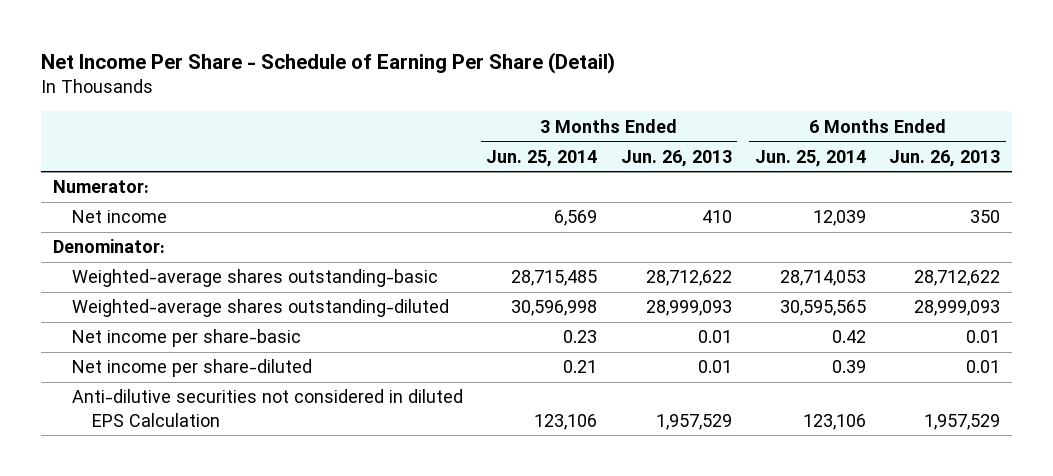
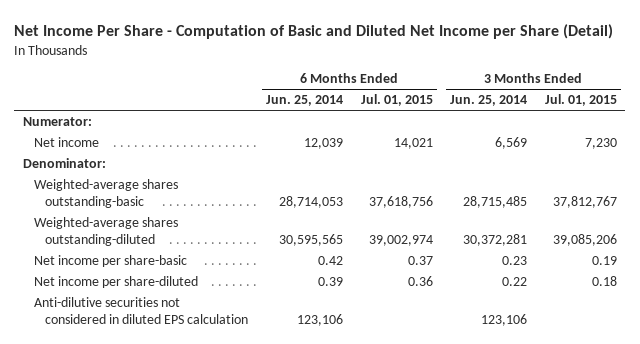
- Net Income Per Share - Schedule of Earning Per Share (Detail)
+ Net Income Per Share - Computation of Basic and Diluted Net Income per Share (Detail)
- | 3 Months Ended Jun. 25, 2014 | 3 Months Ended Jun. 26, 2013 | 6 Months Ended Jun. 25, 2014 | 6 Months Ended Jun. 26, 2013
+ | 6 Months Ended Jun. 25, 2014 | 6 Months Ended Jul. 01, 2015 | 3 Months Ended Jun. 25, 2014 | 3 Months Ended Jul. 01, 2015
- Weighted-average shares outstanding-diluted | 30,596,998 | 28,999,093 | 30,595,565 | 28,999,093
+ Weighted-average shares outstanding-diluted | 30,595,565 | 39,002,974 | 30,372,281 | 39,085,206
- Net income per share-diluted | 0.21 | 0.01 | 0.39 | 0.01
- Anti-dilutive securities not considered in diluted EPS Calculation | 123,106 | 1,957,529 | 123,106 | 1,957,529
+ Net income per share-diluted | 0.39 | 0.36 | 0.22 | 0.18
+ Anti-dilutive securities not considered in diluted EPS calculation | 123,106 | | 123,106 |

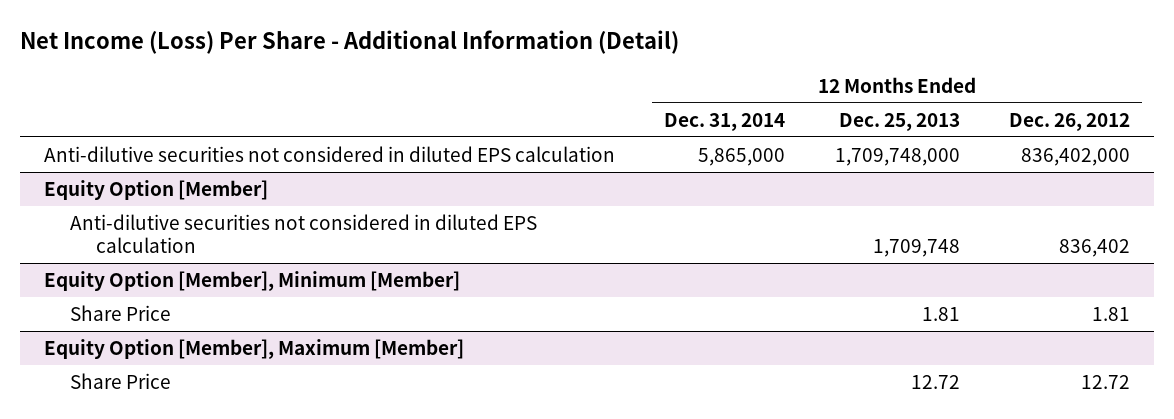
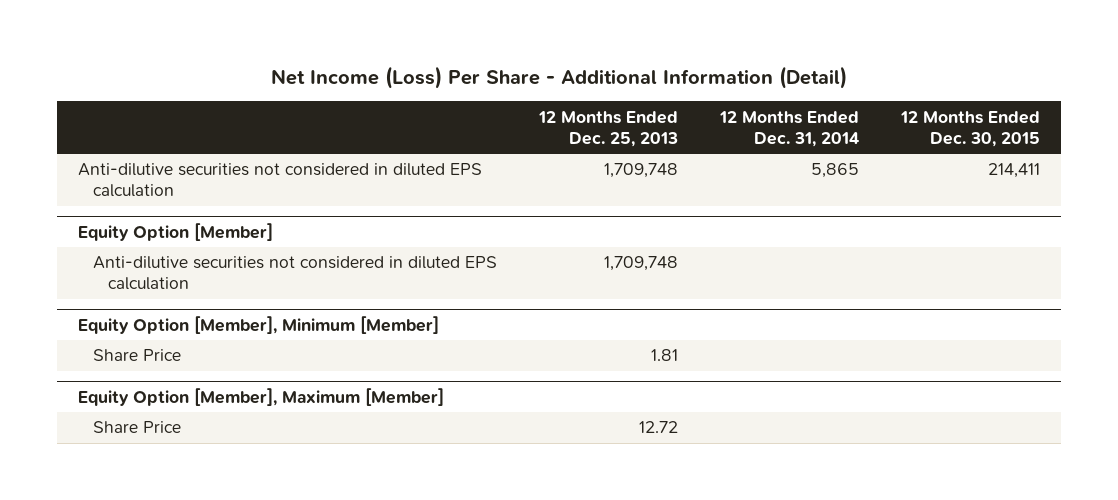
- | 12 Months Ended Dec. 31, 2014 | 12 Months Ended Dec. 25, 2013 | 12 Months Ended Dec. 26, 2012
+ | 12 Months Ended Dec. 25, 2013 | 12 Months Ended Dec. 31, 2014 | 12 Months Ended Dec. 30, 2015
- Anti-dilutive securities not considered in diluted EPS calculation | 5,865,000 | 1,709,748,000 | 836,402,000
+ Anti-dilutive securities not considered in diluted EPS calculation | 1,709,748 | 5,865 | 214,411

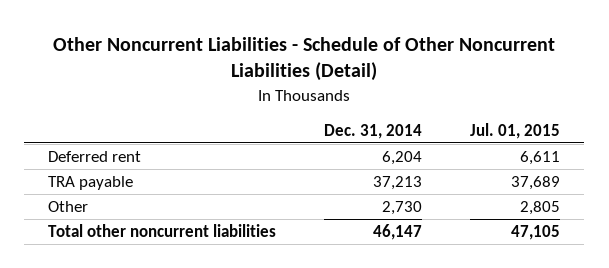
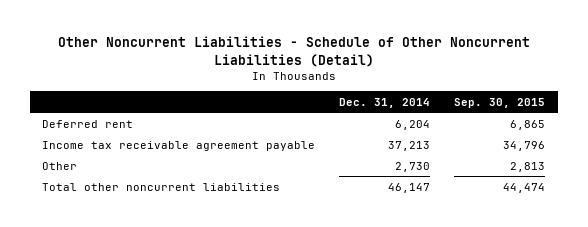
- | Dec. 31, 2014 | Jul. 01, 2015
+ | Dec. 31, 2014 | Sep. 30, 2015
- TRA payable | 37,213 | 37,689
+ Income tax receivable agreement payable | 37,213 | 34,796

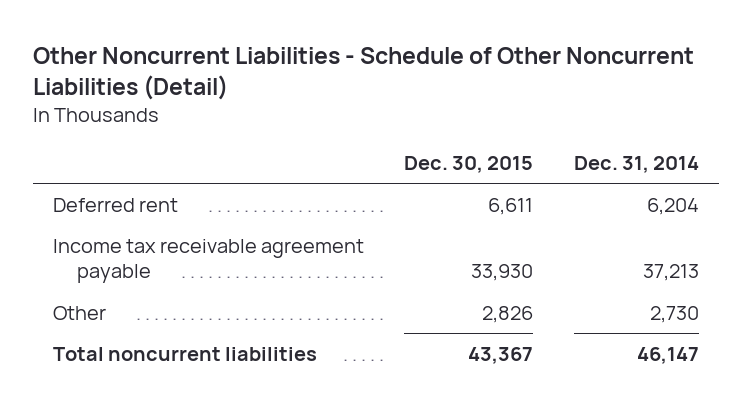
- | Dec. 31, 2014 | Sep. 30, 2015
+ | Dec. 30, 2015 | Dec. 31, 2014
- Total other noncurrent liabilities | 46,147 | 44,474
+ Total noncurrent liabilities | 43,367 | 46,147

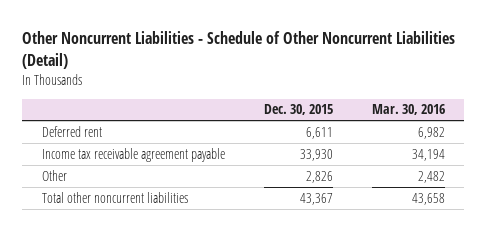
- | Dec. 30, 2015 | Dec. 31, 2014
+ | Dec. 30, 2015 | Mar. 30, 2016
- Total noncurrent liabilities | 43,367 | 46,147
+ Total other noncurrent liabilities | 43,367 | 43,658

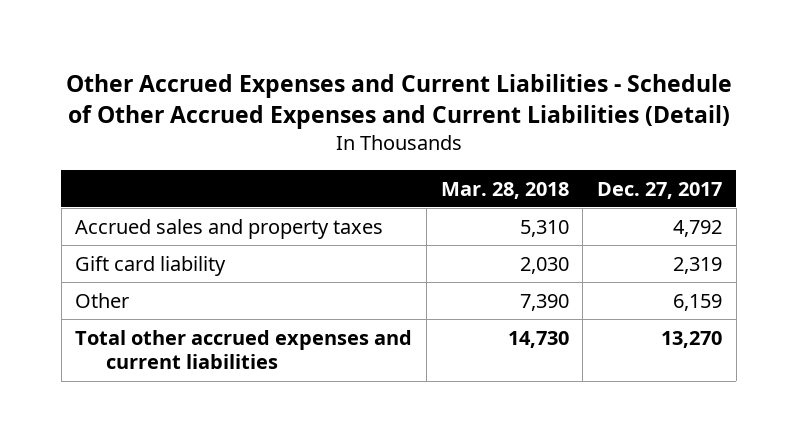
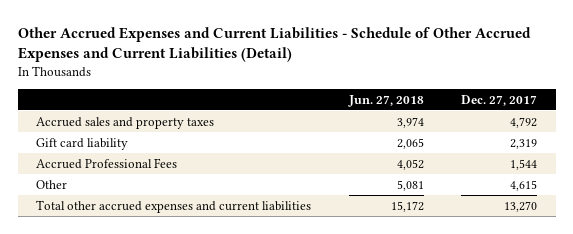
- | Mar. 28, 2018 | Dec. 27, 2017
+ | Jun. 27, 2018 | Dec. 27, 2017
- Other | 7,390 | 6,159
+ Accrued Professional Fees | 4,052 | 1,544
+ Other | 5,081 | 4,615

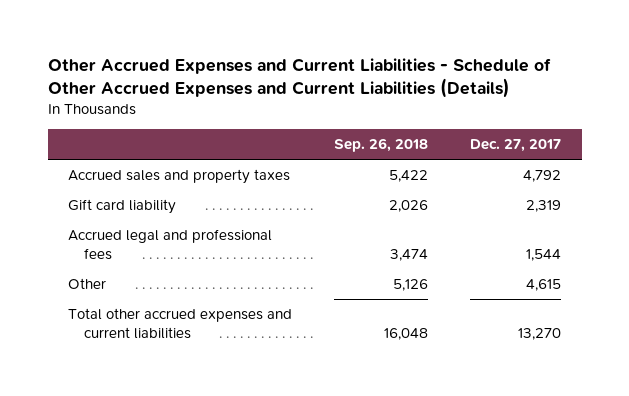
- Other Accrued Expenses and Current Liabilities - Schedule of Other Accrued Expenses and Current Liabilities (Detail)
+ Other Accrued Expenses and Current Liabilities - Schedule of Other Accrued Expenses and Current Liabilities (Details)
- | Jun. 27, 2018 | Dec. 27, 2017
+ | Sep. 26, 2018 | Dec. 27, 2017
- Accrued Professional Fees | 4,052 | 1,544
+ Accrued legal and professional fees | 3,474 | 1,544

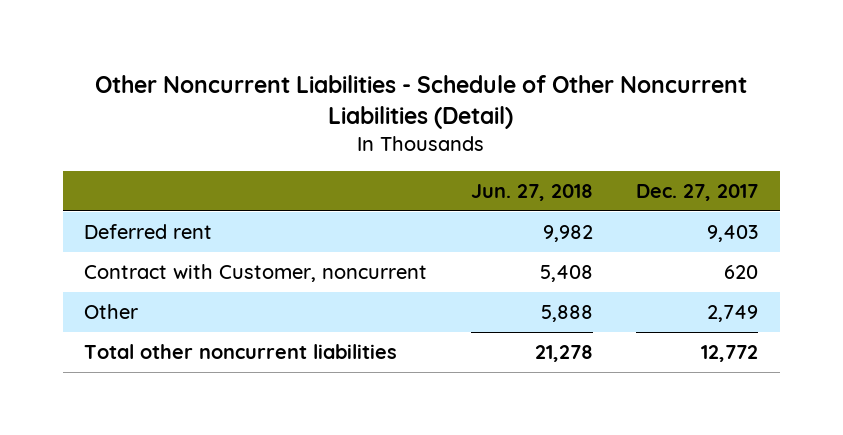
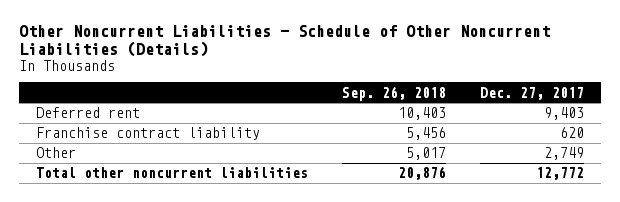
- Other Noncurrent Liabilities - Schedule of Other Noncurrent Liabilities (Detail)
+ Other Noncurrent Liabilities - Schedule of Other Noncurrent Liabilities (Details)
- | Jun. 27, 2018 | Dec. 27, 2017
+ | Sep. 26, 2018 | Dec. 27, 2017
- Contract with Customer, noncurrent | 5,408 | 620
+ Franchise contract liability | 5,456 | 620

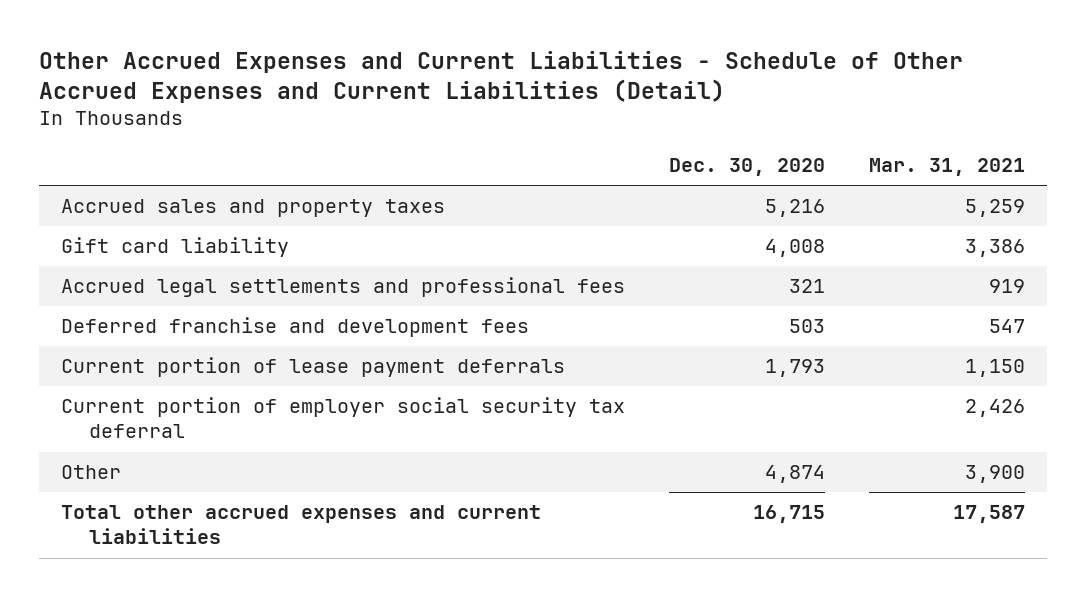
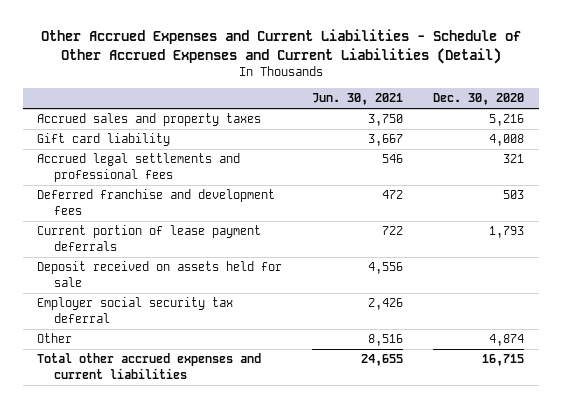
- | Dec. 30, 2020 | Mar. 31, 2021
+ | Jun. 30, 2021 | Dec. 30, 2020
- Current portion of employer social security tax deferral | | 2,426
+ Deposit received on assets held for sale | 4,556 |
+ Employer social security tax deferral | 2,426 |

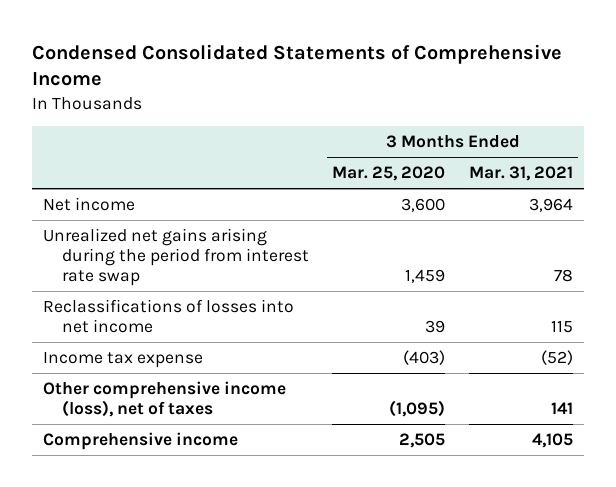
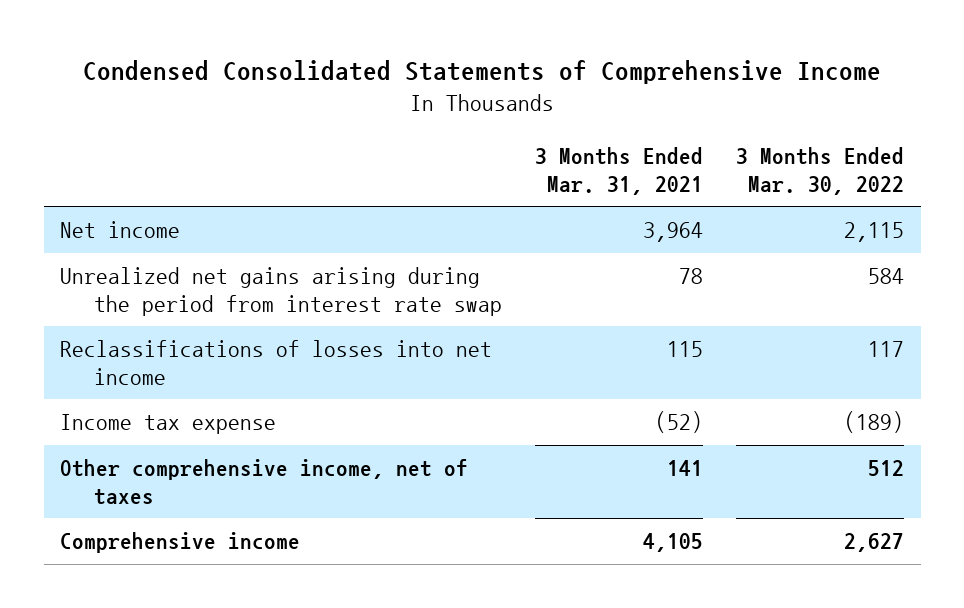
- | 3 Months Ended Mar. 25, 2020 | 3 Months Ended Mar. 31, 2021
+ | 3 Months Ended Mar. 31, 2021 | 3 Months Ended Mar. 30, 2022
- Other comprehensive income (loss), net of taxes | (1,095) | 141
+ Other comprehensive income, net of taxes | 141 | 512

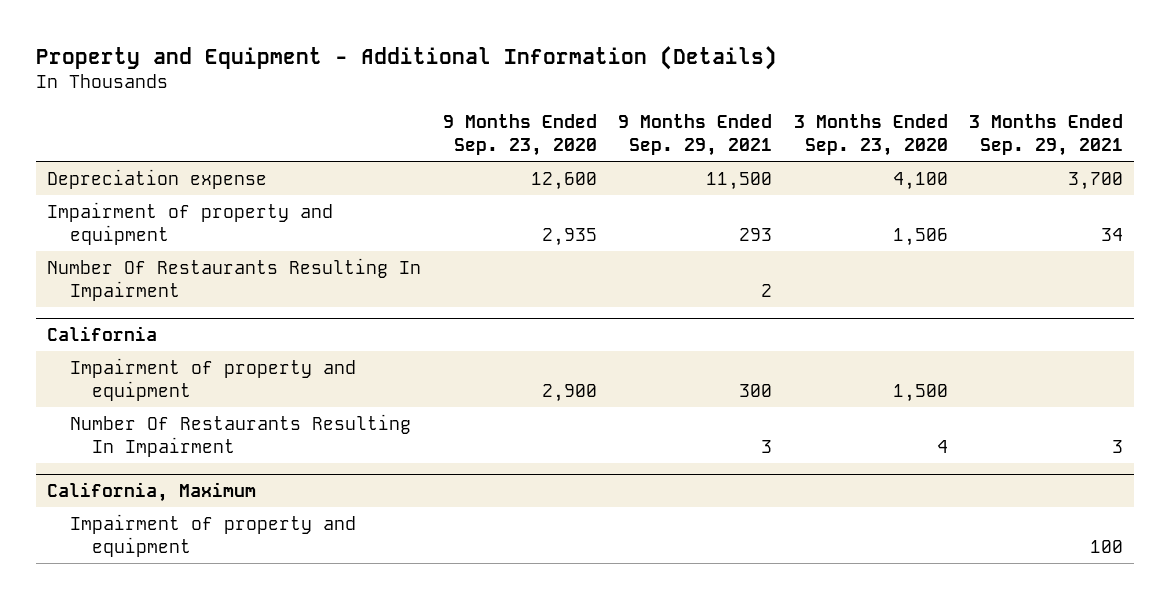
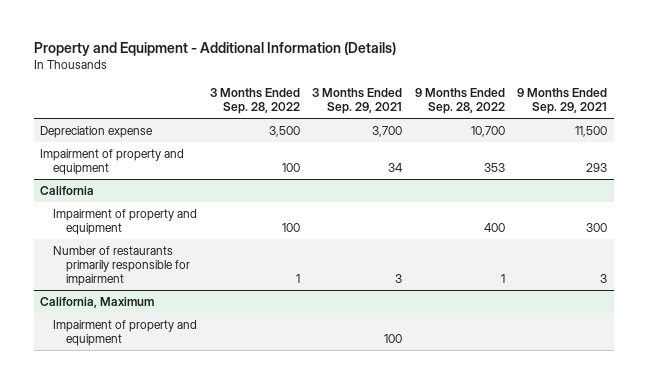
- | 9 Months Ended Sep. 23, 2020 | 9 Months Ended Sep. 29, 2021 | 3 Months Ended Sep. 23, 2020 | 3 Months Ended Sep. 29, 2021
+ | 3 Months Ended Sep. 28, 2022 | 3 Months Ended Sep. 29, 2021 | 9 Months Ended Sep. 28, 2022 | 9 Months Ended Sep. 29, 2021
- Number Of Restaurants Resulting In Impairment | | 2 | |
@ California
- Number Of Restaurants Resulting In Impairment | | 3 | 4 | 3
+ Number of restaurants primarily responsible for impairment | 1 | 3 | 1 | 3

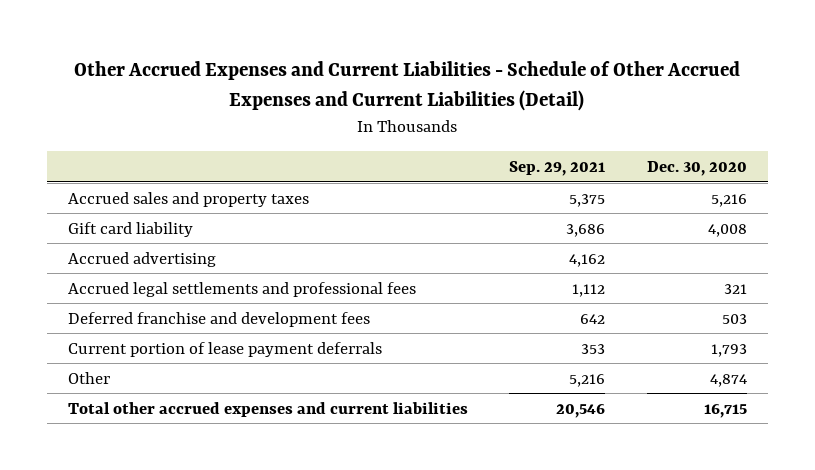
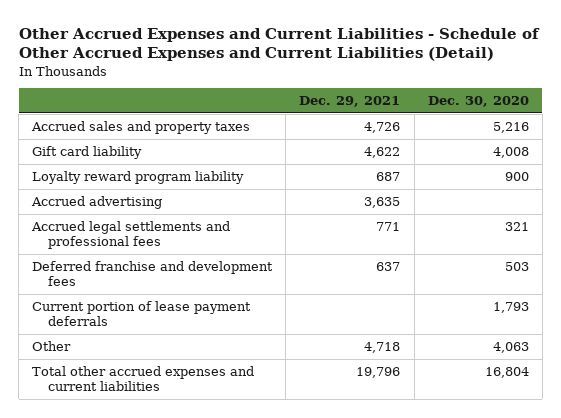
- | Sep. 29, 2021 | Dec. 30, 2020
+ | Dec. 29, 2021 | Dec. 30, 2020
+ Loyalty reward program liability | 687 | 900
- Other | 5,216 | 4,874
- Total other accrued expenses and current liabilities | 20,546 | 16,715
+ Other | 4,718 | 4,063
+ Total other accrued expenses and current liabilities | 19,796 | 16,804

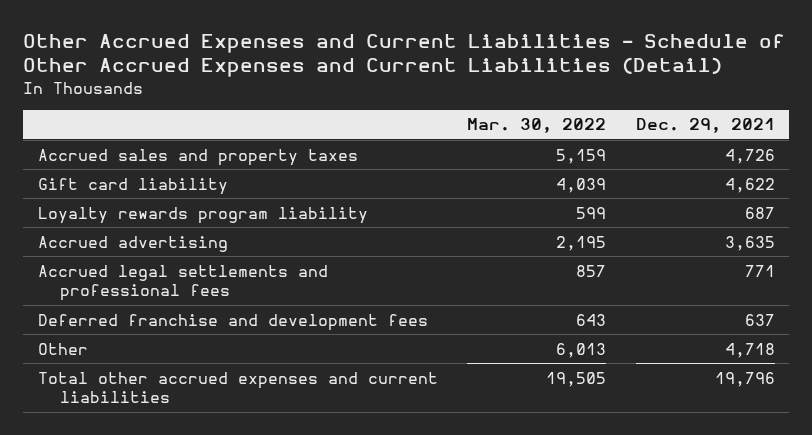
- | Dec. 29, 2021 | Dec. 30, 2020
+ | Mar. 30, 2022 | Dec. 29, 2021
- Loyalty reward program liability | 687 | 900
+ Loyalty rewards program liability | 599 | 687
- Current portion of lease payment deferrals | | 1,793

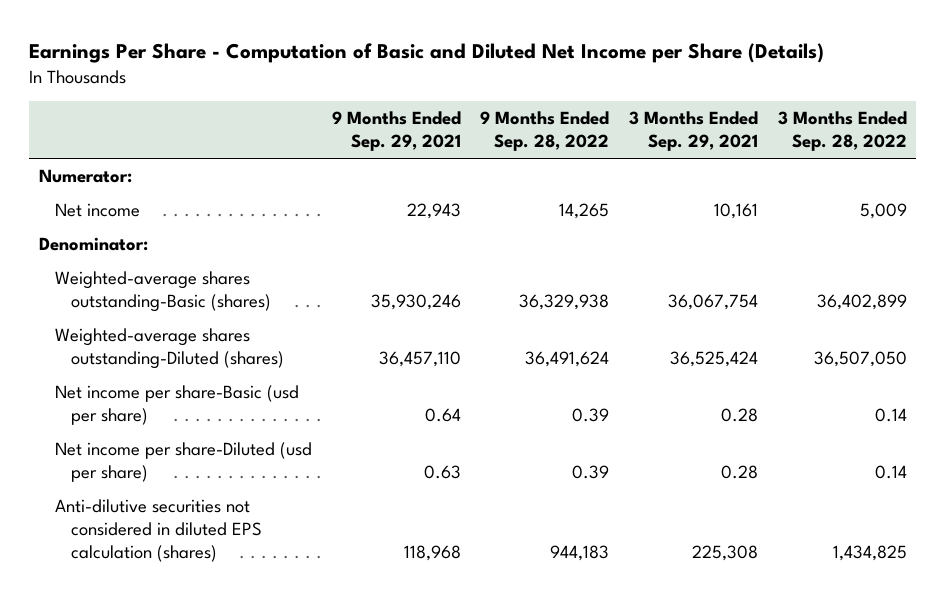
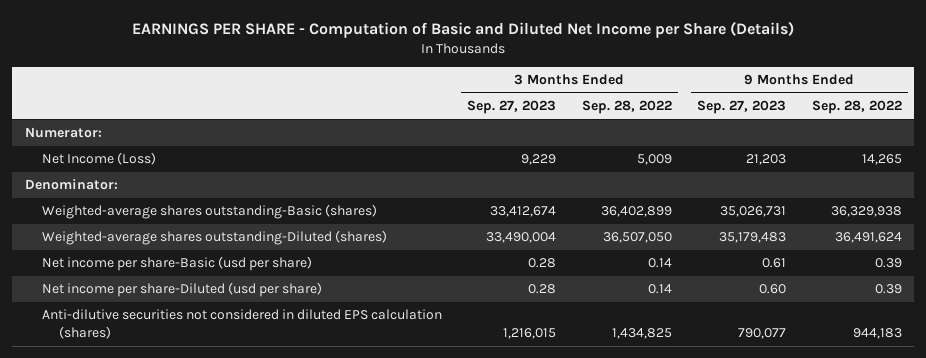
- Earnings Per Share - Computation of Basic and Diluted Net Income per Share (Details)
+ EARNINGS PER SHARE - Computation of Basic and Diluted Net Income per Share (Details)
- | 9 Months Ended Sep. 29, 2021 | 9 Months Ended Sep. 28, 2022 | 3 Months Ended Sep. 29, 2021 | 3 Months Ended Sep. 28, 2022
+ | 3 Months Ended Sep. 27, 2023 | 3 Months Ended Sep. 28, 2022 | 9 Months Ended Sep. 27, 2023 | 9 Months Ended Sep. 28, 2022
- Net income | 22,943 | 14,265 | 10,161 | 5,009
+ Net Income (Loss) | 9,229 | 5,009 | 21,203 | 14,265

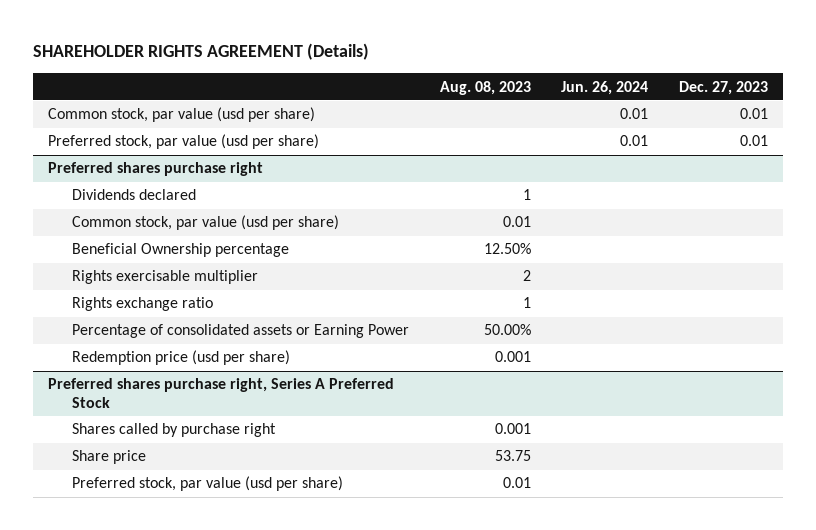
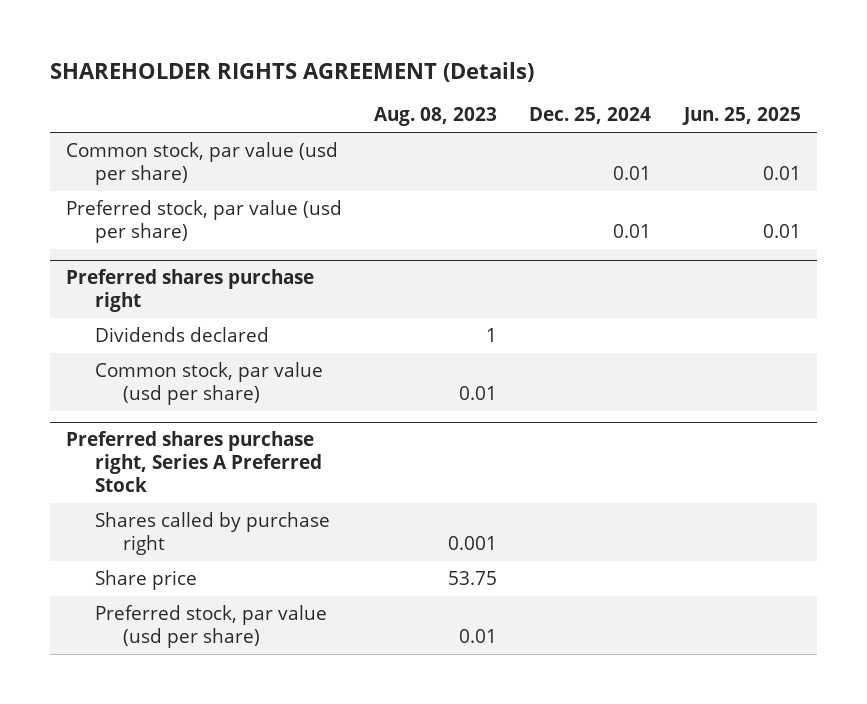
- | Aug. 08, 2023 | Jun. 26, 2024 | Dec. 27, 2023
+ | Aug. 08, 2023 | Dec. 25, 2024 | Jun. 25, 2025
@ Preferred shares purchase right
- Beneficial Ownership percentage | 12.50% | |
- Rights exercisable multiplier | 2 | |
- Rights exchange ratio | 1 | |
- Percentage of consolidated assets or Earning Power | 50.00% | |
- Redemption price (usd per share) | 0.001 | |

